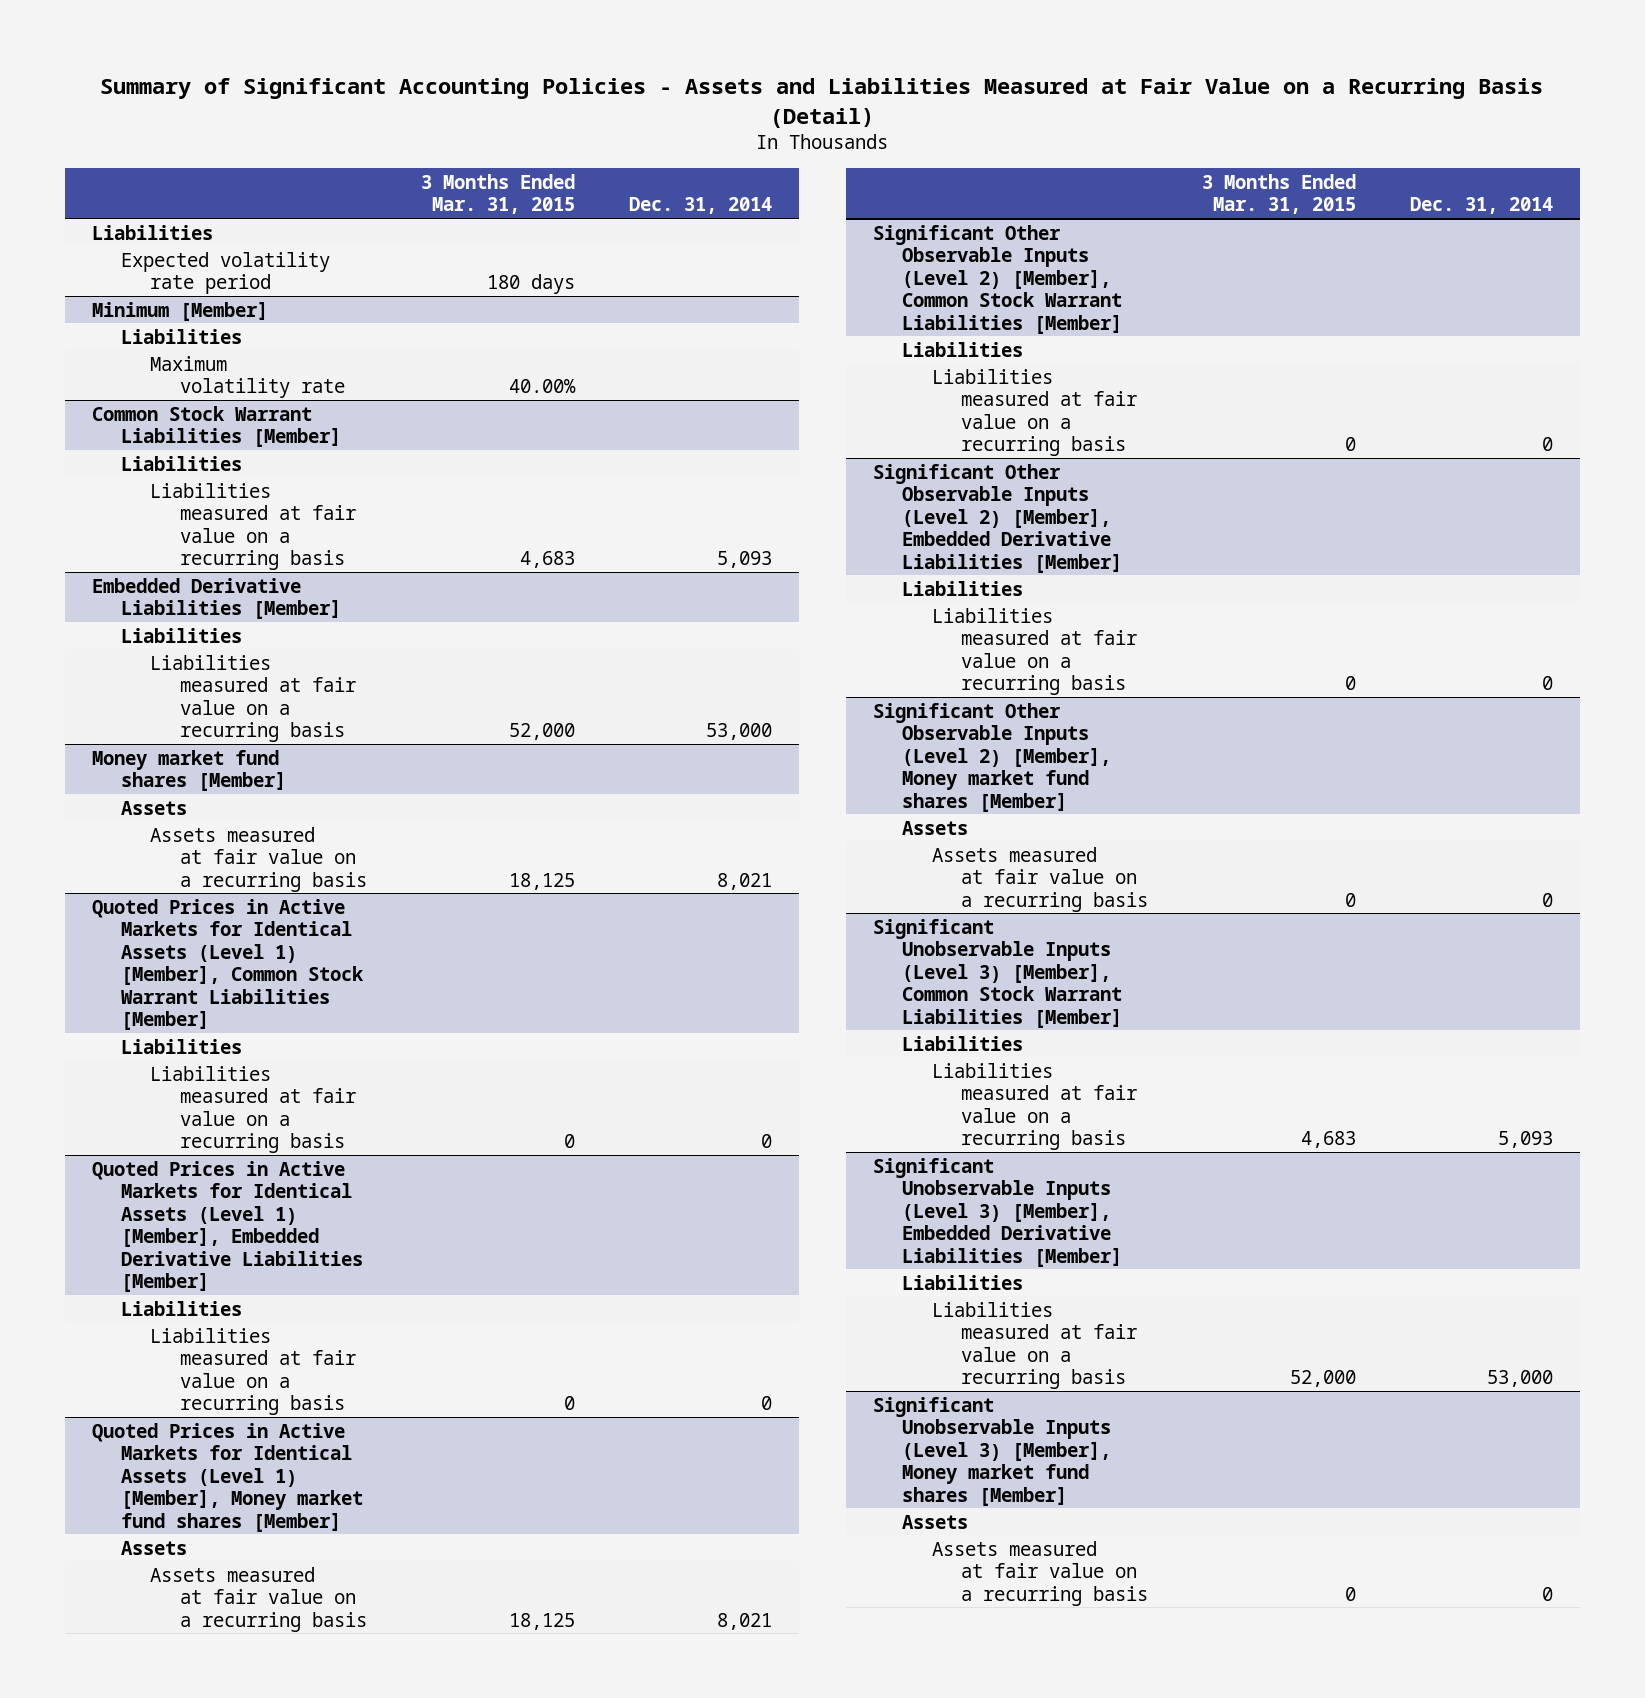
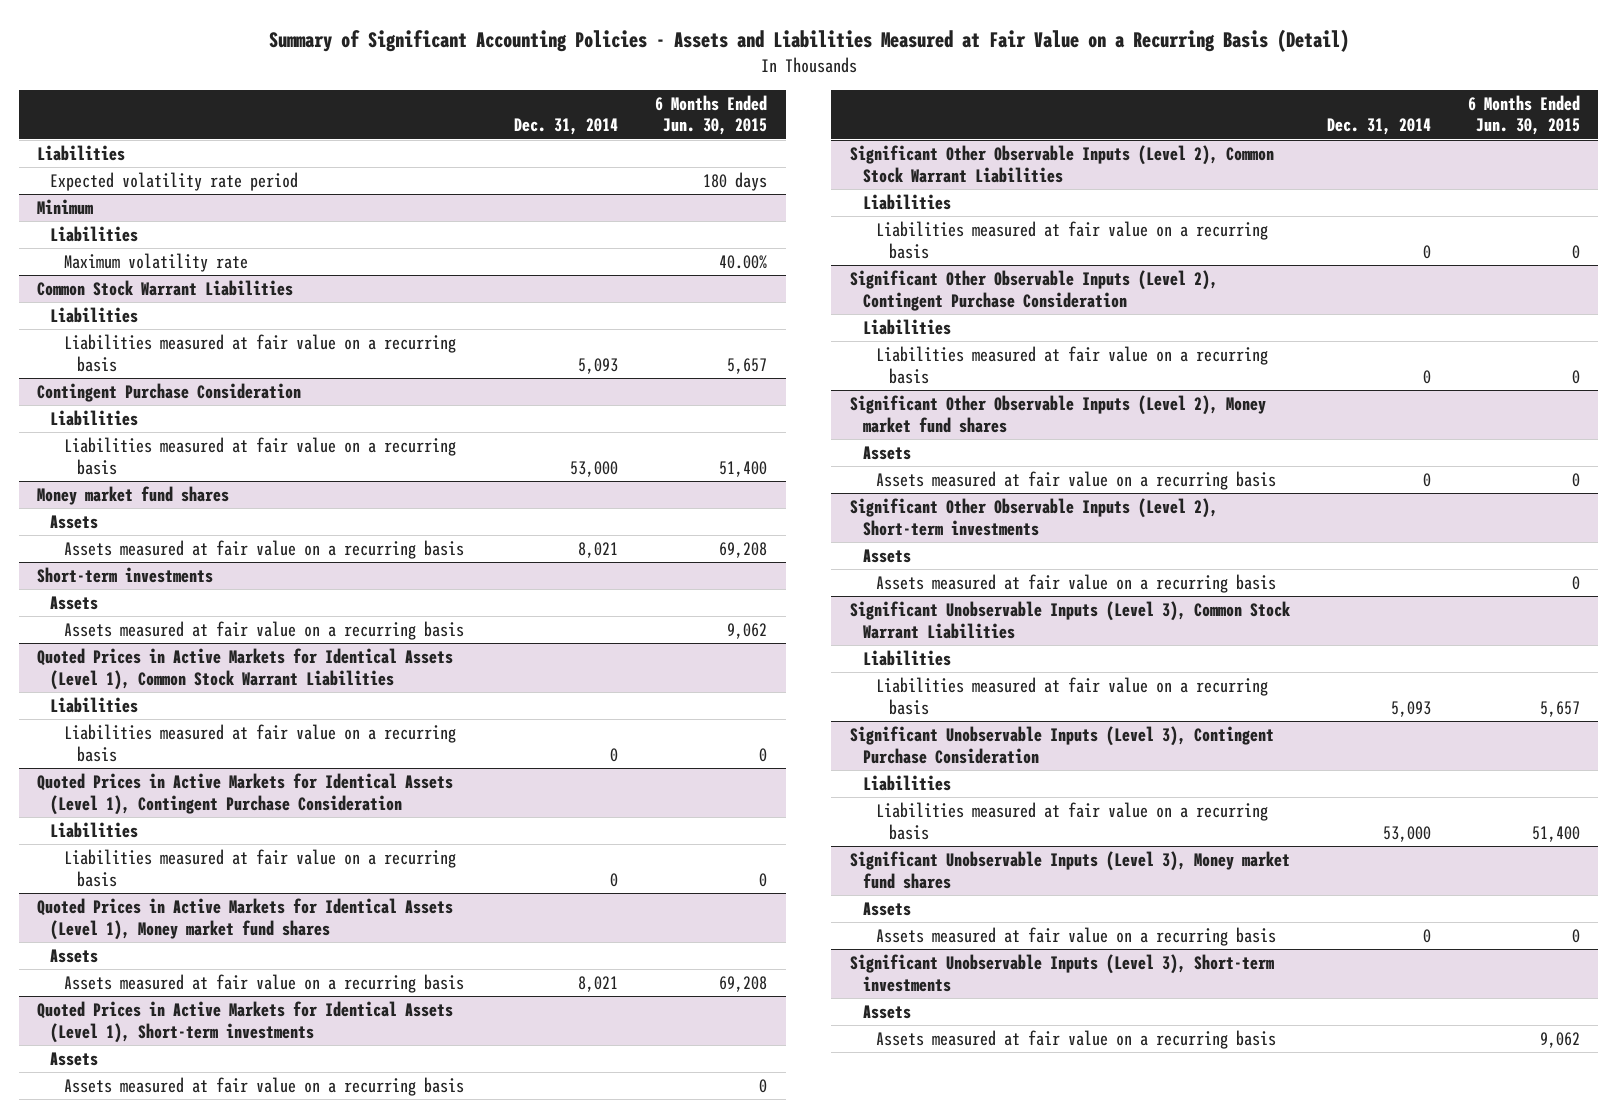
- | 3 Months Ended Mar. 31, 2015 | Dec. 31, 2014
+ | Dec. 31, 2014 | 6 Months Ended Jun. 30, 2015
- Minimum [Member]
+ Minimum
- Common Stock Warrant Liabilities [Member]
+ Common Stock Warrant Liabilities
- Embedded Derivative Liabilities [Member]
+ Contingent Purchase Consideration
- Money market fund shares [Member]
+ Money market fund shares
- Quoted Prices in Active Markets for Identical Assets (Level 1) [Member], Common Stock Warrant Liabilities [Member]
+ Short-term investments
+ Assets
+ Assets measured at fair value on a recurring basis | | 9,062
+ Quoted Prices in Active Markets for Identical Assets (Level 1), Common Stock Warrant Liabilities
- Quoted Prices in Active Markets for Identical Assets (Level 1) [Member], Embedded Derivative Liabilities [Member]
+ Quoted Prices in Active Markets for Identical Assets (Level 1), Contingent Purchase Consideration
- Quoted Prices in Active Markets for Identical Assets (Level 1) [Member], Money market fund shares [Member]
+ Quoted Prices in Active Markets for Identical Assets (Level 1), Money market fund shares
- Significant Other Observable Inputs (Level 2) [Member], Common Stock Warrant Liabilities [Member]
+ Quoted Prices in Active Markets for Identical Assets (Level 1), Short-term investments
+ Assets
+ Assets measured at fair value on a recurring basis | | 0
+ Significant Other Observable Inputs (Level 2), Common Stock Warrant Liabilities
- Significant Other Observable Inputs (Level 2) [Member], Embedded Derivative Liabilities [Member]
+ Significant Other Observable Inputs (Level 2), Contingent Purchase Consideration
- Significant Other Observable Inputs (Level 2) [Member], Money market fund shares [Member]
+ Significant Other Observable Inputs (Level 2), Money market fund shares
- Significant Unobservable Inputs (Level 3) [Member], Common Stock Warrant Liabilities [Member]
+ Significant Other Observable Inputs (Level 2), Short-term investments
+ Assets
+ Assets measured at fair value on a recurring basis | | 0
+ Significant Unobservable Inputs (Level 3), Common Stock Warrant Liabilities
- Significant Unobservable Inputs (Level 3) [Member], Embedded Derivative Liabilities [Member]
+ Significant Unobservable Inputs (Level 3), Contingent Purchase Consideration
- Significant Unobservable Inputs (Level 3) [Member], Money market fund shares [Member]
+ Significant Unobservable Inputs (Level 3), Money market fund shares
+ Significant Unobservable Inputs (Level 3), Short-term investments
+ Assets
+ Assets measured at fair value on a recurring basis | | 9,062

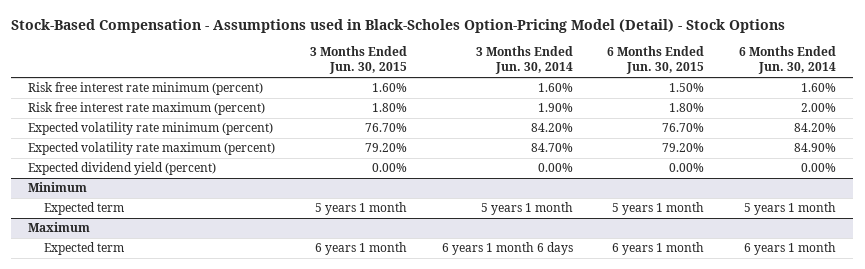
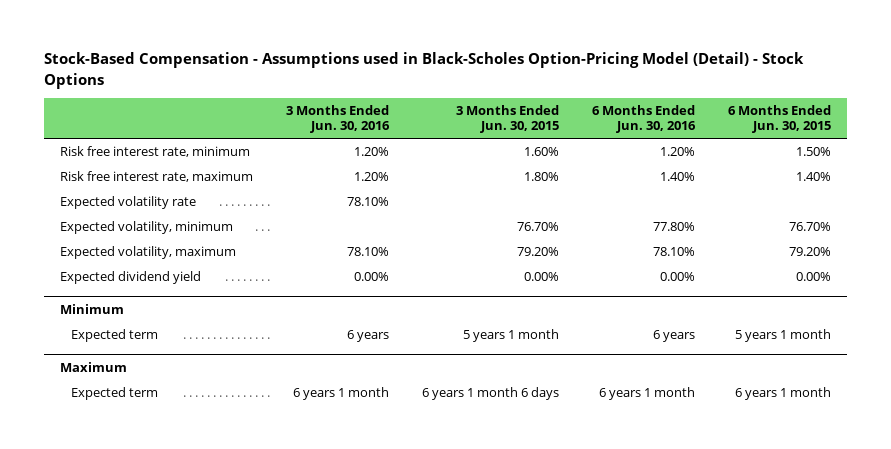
- | 3 Months Ended Jun. 30, 2015 | 3 Months Ended Jun. 30, 2014 | 6 Months Ended Jun. 30, 2015 | 6 Months Ended Jun. 30, 2014
+ | 3 Months Ended Jun. 30, 2016 | 3 Months Ended Jun. 30, 2015 | 6 Months Ended Jun. 30, 2016 | 6 Months Ended Jun. 30, 2015
- Risk free interest rate minimum (percent) | 1.60% | 1.60% | 1.50% | 1.60%
- Risk free interest rate maximum (percent) | 1.80% | 1.90% | 1.80% | 2.00%
- Expected volatility rate minimum (percent) | 76.70% | 84.20% | 76.70% | 84.20%
- Expected volatility rate maximum (percent) | 79.20% | 84.70% | 79.20% | 84.90%
- Expected dividend yield (percent) | 0.00% | 0.00% | 0.00% | 0.00%
+ Risk free interest rate, minimum | 1.20% | 1.60% | 1.20% | 1.50%
+ Risk free interest rate, maximum | 1.20% | 1.80% | 1.40% | 1.40%
+ Expected volatility rate | 78.10% | | |
+ Expected volatility, minimum | | 76.70% | 77.80% | 76.70%
+ Expected volatility, maximum | 78.10% | 79.20% | 78.10% | 79.20%
+ Expected dividend yield | 0.00% | 0.00% | 0.00% | 0.00%
@ Maximum
- Expected term | 6 years 1 month | 6 years 1 month 6 days | 6 years 1 month | 6 years 1 month
+ Expected term | 6 years 1 month | 6 years 1 month 6 days | 6 years 1 month | 6 years 1 month

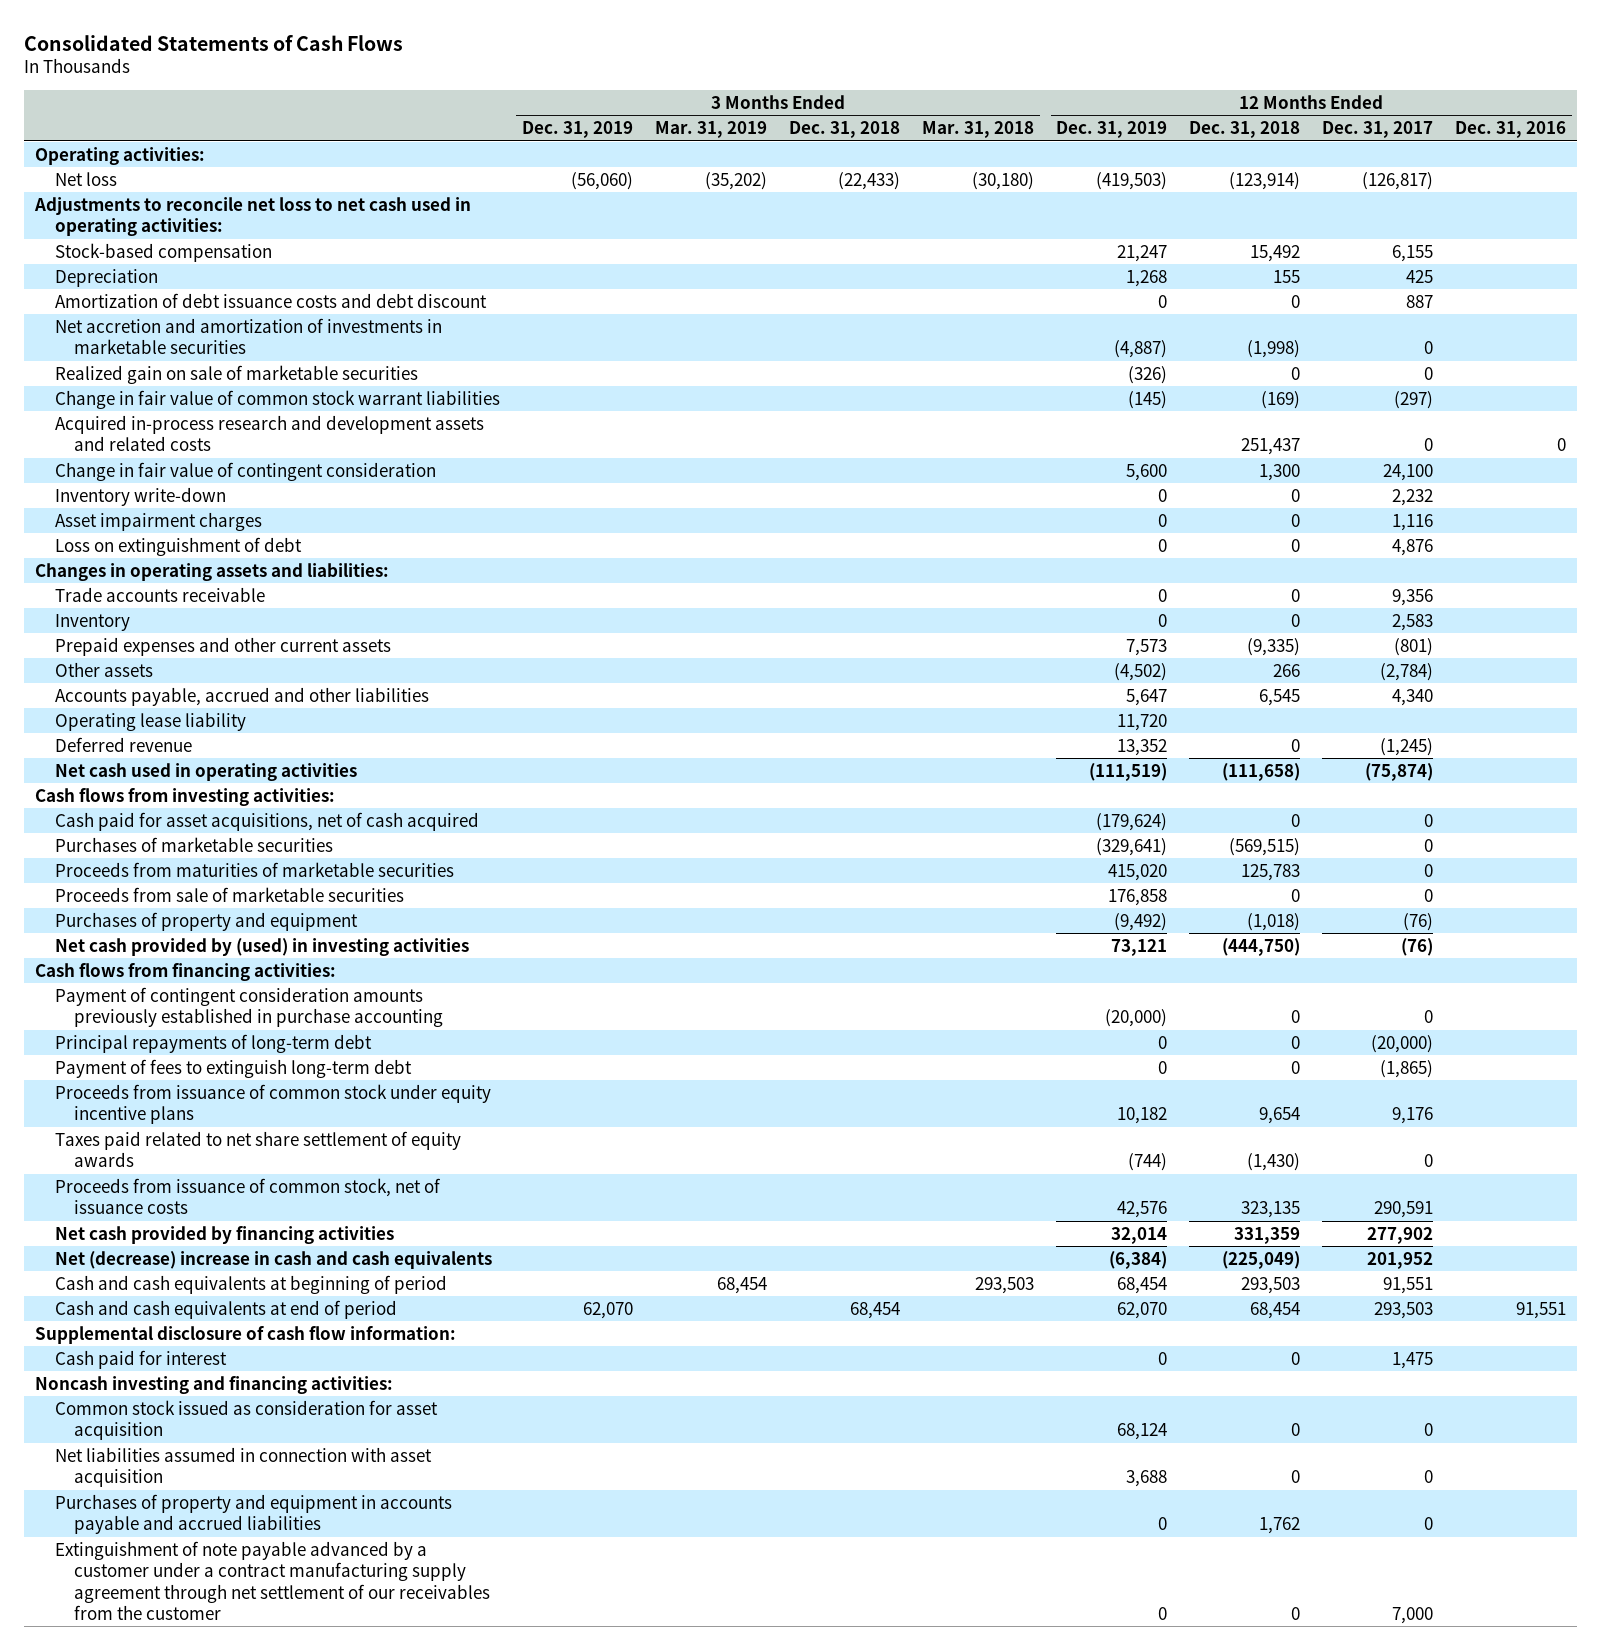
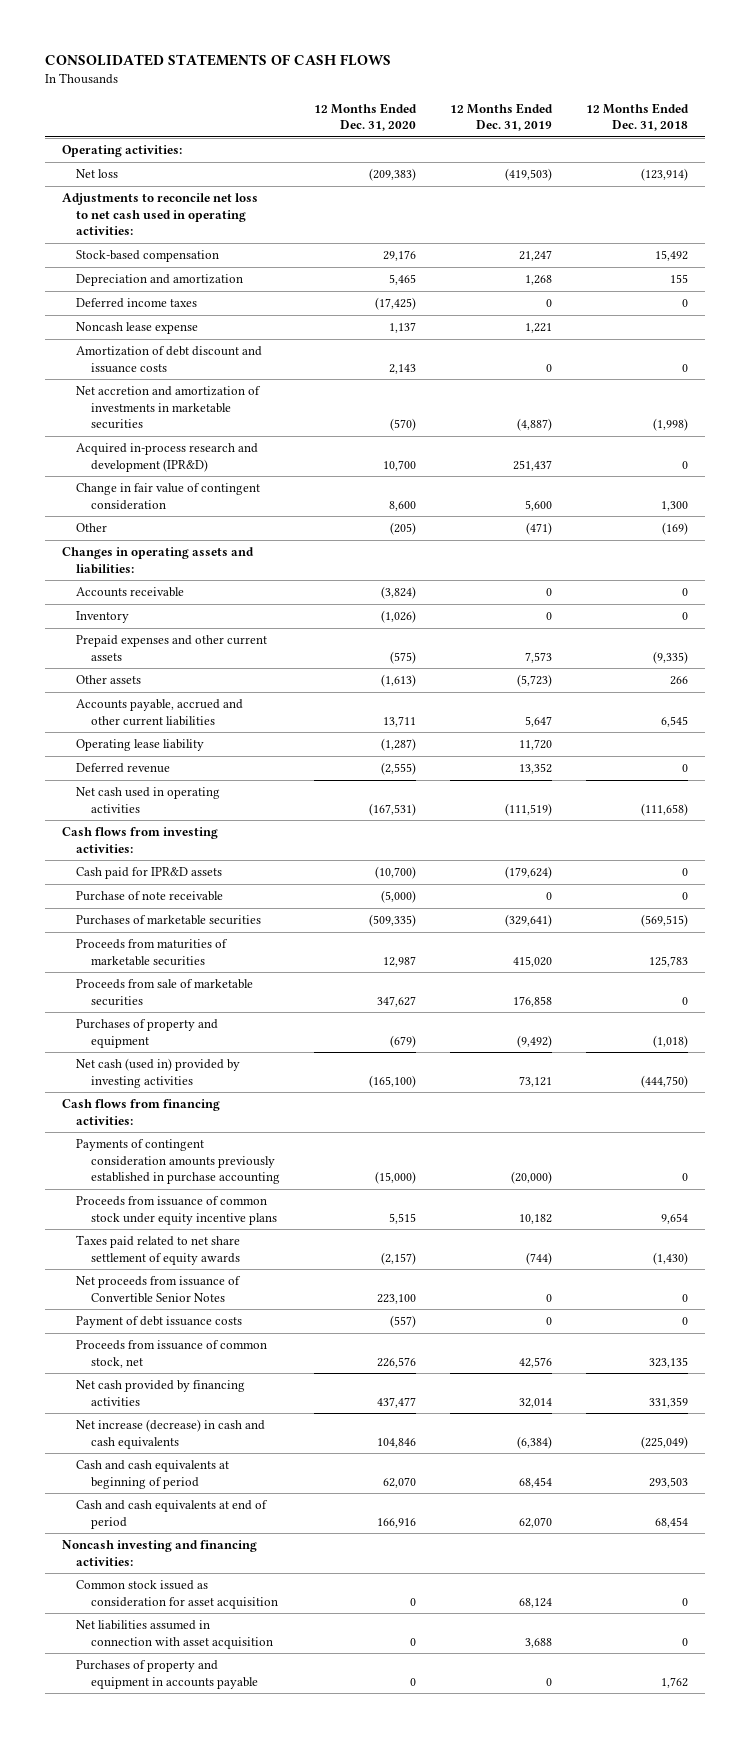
- Consolidated Statements of Cash Flows
+ CONSOLIDATED STATEMENTS OF CASH FLOWS
- | 3 Months Ended Dec. 31, 2019 | 3 Months Ended Mar. 31, 2019 | 3 Months Ended Dec. 31, 2018 | 3 Months Ended Mar. 31, 2018 | 12 Months Ended Dec. 31, 2019 | 12 Months Ended Dec. 31, 2018 | 12 Months Ended Dec. 31, 2017 | 12 Months Ended Dec. 31, 2016
+ | 12 Months Ended Dec. 31, 2020 | 12 Months Ended Dec. 31, 2019 | 12 Months Ended Dec. 31, 2018
- Depreciation | | | | | 1,268 | 155 | 425 |
- Amortization of debt issuance costs and debt discount | | | | | 0 | 0 | 887 |
+ Depreciation and amortization | 5,465 | 1,268 | 155
+ Deferred income taxes | (17,425) | 0 | 0
+ Noncash lease expense | 1,137 | 1,221 |
+ Amortization of debt discount and issuance costs | 2,143 | 0 | 0
- Realized gain on sale of marketable securities | | | | | (326) | 0 | 0 |
- Change in fair value of common stock warrant liabilities | | | | | (145) | (169) | (297) |
- Acquired in-process research and development assets and related costs | | | | | | 251,437 | 0 | 0
+ Acquired in-process research and development (IPR&D) | 10,700 | 251,437 | 0
- Inventory write-down | | | | | 0 | 0 | 2,232 |
- Asset impairment charges | | | | | 0 | 0 | 1,116 |
- Loss on extinguishment of debt | | | | | 0 | 0 | 4,876 |
+ Other | (205) | (471) | (169)
- Trade accounts receivable | | | | | 0 | 0 | 9,356 |
+ Accounts receivable | (3,824) | 0 | 0
- Other assets | | | | | (4,502) | 266 | (2,784) |
- Accounts payable, accrued and other liabilities | | | | | 5,647 | 6,545 | 4,340 |
+ Other assets | (1,613) | (5,723) | 266
+ Accounts payable, accrued and other current liabilities | 13,711 | 5,647 | 6,545
- Cash paid for asset acquisitions, net of cash acquired | | | | | (179,624) | 0 | 0 |
+ Cash paid for IPR&D assets | (10,700) | (179,624) | 0
+ Purchase of note receivable | (5,000) | 0 | 0
- Net cash provided by (used) in investing activities | | | | | 73,121 | (444,750) | (76) |
+ Net cash (used in) provided by investing activities | (165,100) | 73,121 | (444,750)
- Payment of contingent consideration amounts previously established in purchase accounting | | | | | (20,000) | 0 | 0 |
- Principal repayments of long-term debt | | | | | 0 | 0 | (20,000) |
- Payment of fees to extinguish long-term debt | | | | | 0 | 0 | (1,865) |
+ Payments of contingent consideration amounts previously established in purchase accounting | (15,000) | (20,000) | 0
- Proceeds from issuance of common stock, net of issuance costs | | | | | 42,576 | 323,135 | 290,591 |
+ Net proceeds from issuance of Convertible Senior Notes | 223,100 | 0 | 0
+ Payment of debt issuance costs | (557) | 0 | 0
+ Proceeds from issuance of common stock, net | 226,576 | 42,576 | 323,135
- Net (decrease) increase in cash and cash equivalents | | | | | (6,384) | (225,049) | 201,952 |
+ Net increase (decrease) in cash and cash equivalents | 104,846 | (6,384) | (225,049)
- Supplemental disclosure of cash flow information:
- Cash paid for interest | | | | | 0 | 0 | 1,475 |
- Purchases of property and equipment in accounts payable and accrued liabilities | | | | | 0 | 1,762 | 0 |
- Extinguishment of note payable advanced by a customer under a contract manufacturing supply agreement through net settlement of our receivables from the customer | | | | | 0 | 0 | 7,000 |
+ Purchases of property and equipment in accounts payable | 0 | 0 | 1,762

